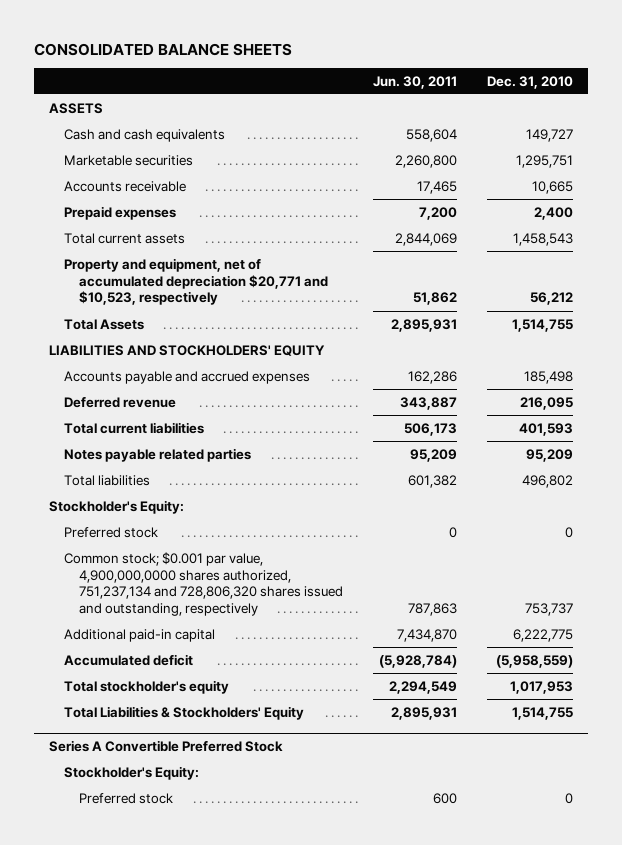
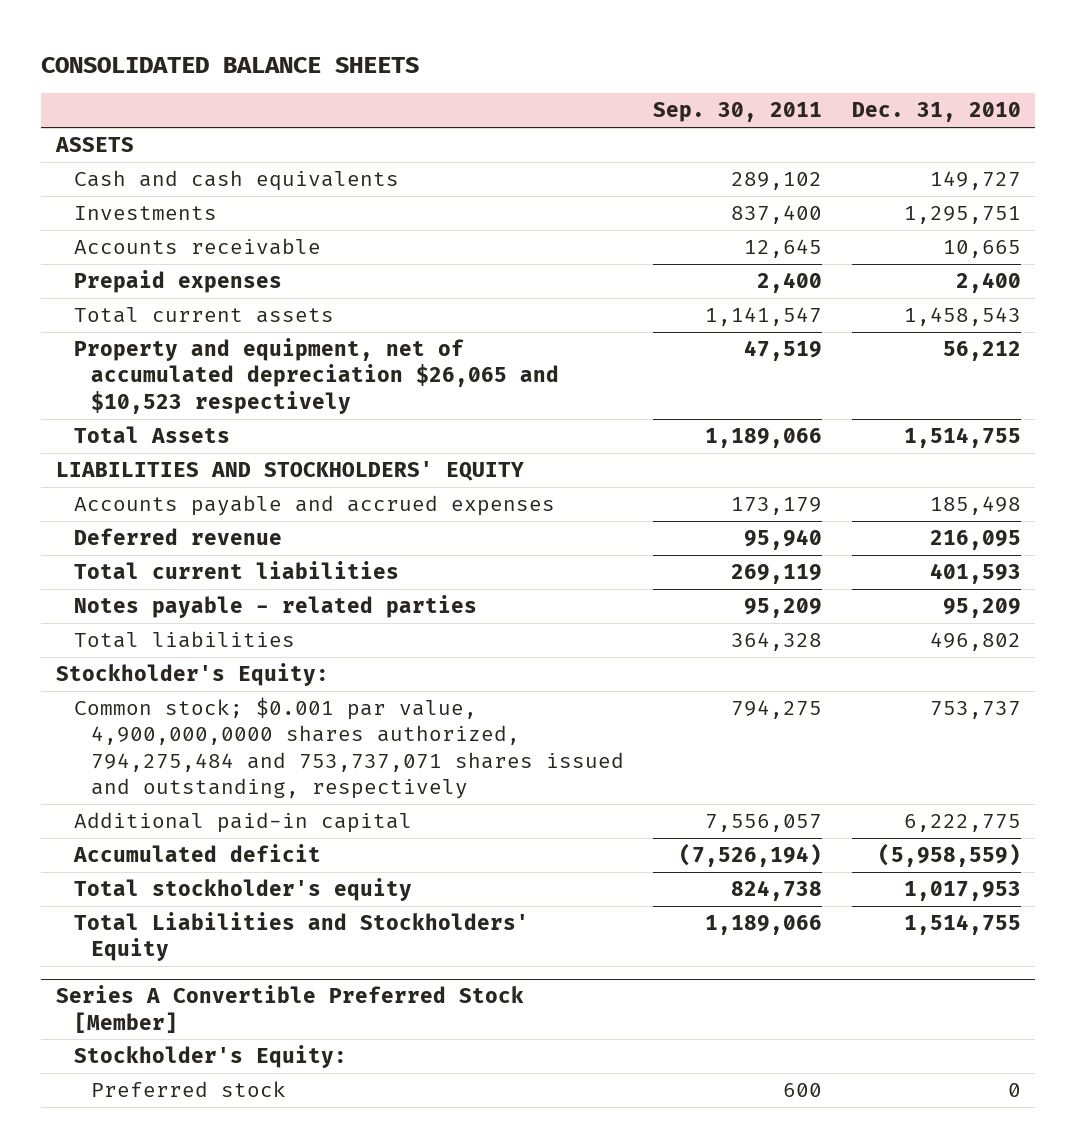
- | Jun. 30, 2011 | Dec. 31, 2010
+ | Sep. 30, 2011 | Dec. 31, 2010
- Marketable securities | 2,260,800 | 1,295,751
+ Investments | 837,400 | 1,295,751
- Property and equipment, net of accumulated depreciation $20,771 and $10,523, respectively | 51,862 | 56,212
+ Property and equipment, net of accumulated depreciation $26,065 and $10,523 respectively | 47,519 | 56,212
- Notes payable related parties | 95,209 | 95,209
+ Notes payable - related parties | 95,209 | 95,209
- Preferred stock | 0 | 0
- Common stock; $0.001 par value, 4,900,000,0000 shares authorized, 751,237,134 and 728,806,320 shares issued and outstanding, respectively | 787,863 | 753,737
+ Common stock; $0.001 par value, 4,900,000,0000 shares authorized, 794,275,484 and 753,737,071 shares issued and outstanding, respectively | 794,275 | 753,737
- Total Liabilities & Stockholders' Equity | 2,895,931 | 1,514,755
- Series A Convertible Preferred Stock
+ Total Liabilities and Stockholders' Equity | 1,189,066 | 1,514,755
+ Series A Convertible Preferred Stock [Member]

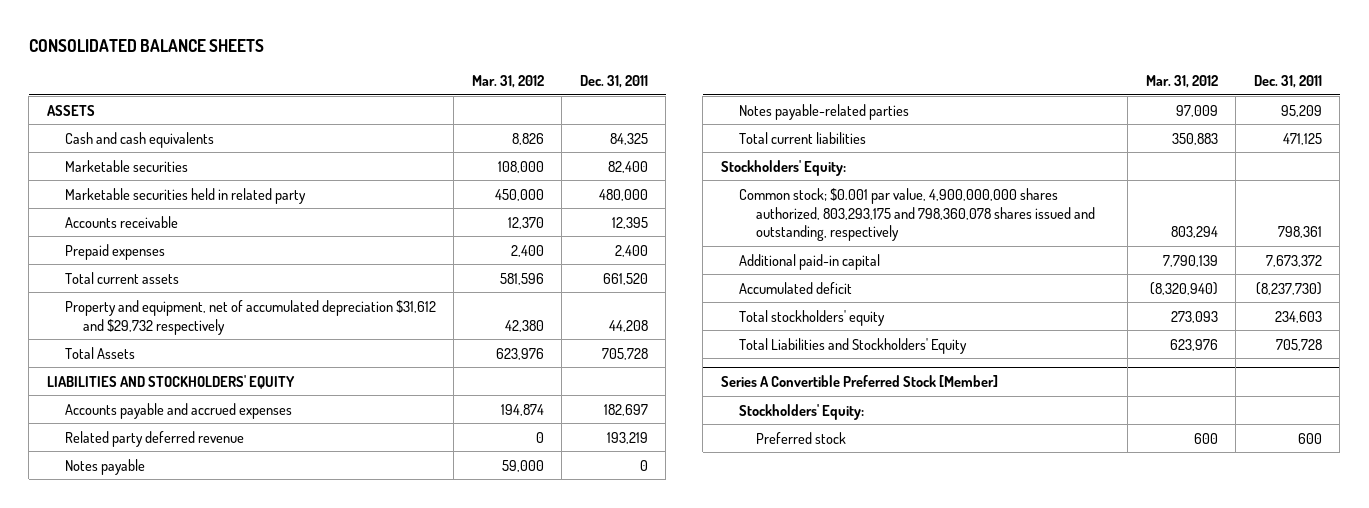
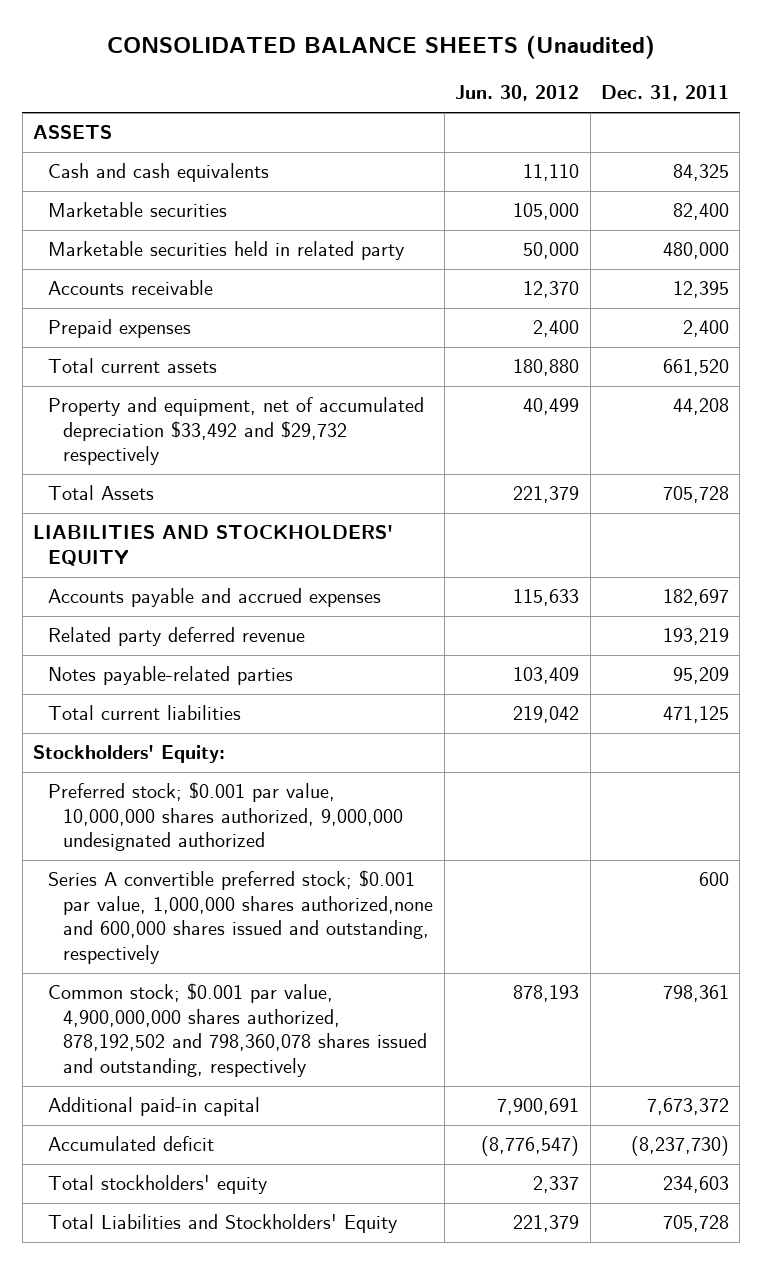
- CONSOLIDATED BALANCE SHEETS
+ CONSOLIDATED BALANCE SHEETS (Unaudited)
- | Mar. 31, 2012 | Dec. 31, 2011
+ | Jun. 30, 2012 | Dec. 31, 2011
- Property and equipment, net of accumulated depreciation $31,612 and $29,732 respectively | 42,380 | 44,208
+ Property and equipment, net of accumulated depreciation $33,492 and $29,732 respectively | 40,499 | 44,208
- Notes payable | 59,000 | 0
- Common stock; $0.001 par value, 4,900,000,000 shares authorized, 803,293,175 and 798,360,078 shares issued and outstanding, respectively | 803,294 | 798,361
+ Preferred stock; $0.001 par value, 10,000,000 shares authorized, 9,000,000 undesignated authorized
+ Series A convertible preferred stock; $0.001 par value, 1,000,000 shares authorized,none and 600,000 shares issued and outstanding, respectively | | 600
+ Common stock; $0.001 par value, 4,900,000,000 shares authorized, 878,192,502 and 798,360,078 shares issued and outstanding, respectively | 878,193 | 798,361
- Series A Convertible Preferred Stock [Member]
- Stockholders' Equity:
- Preferred stock | 600 | 600

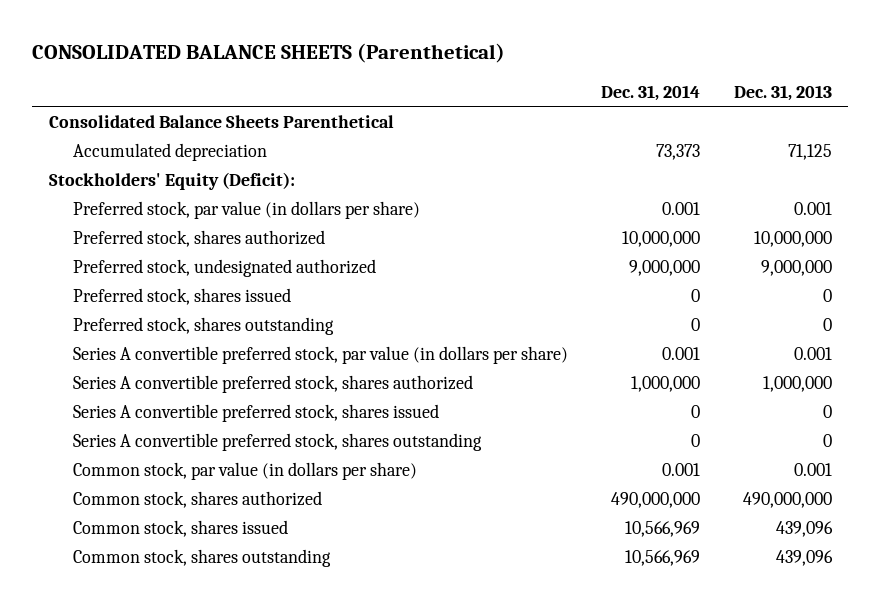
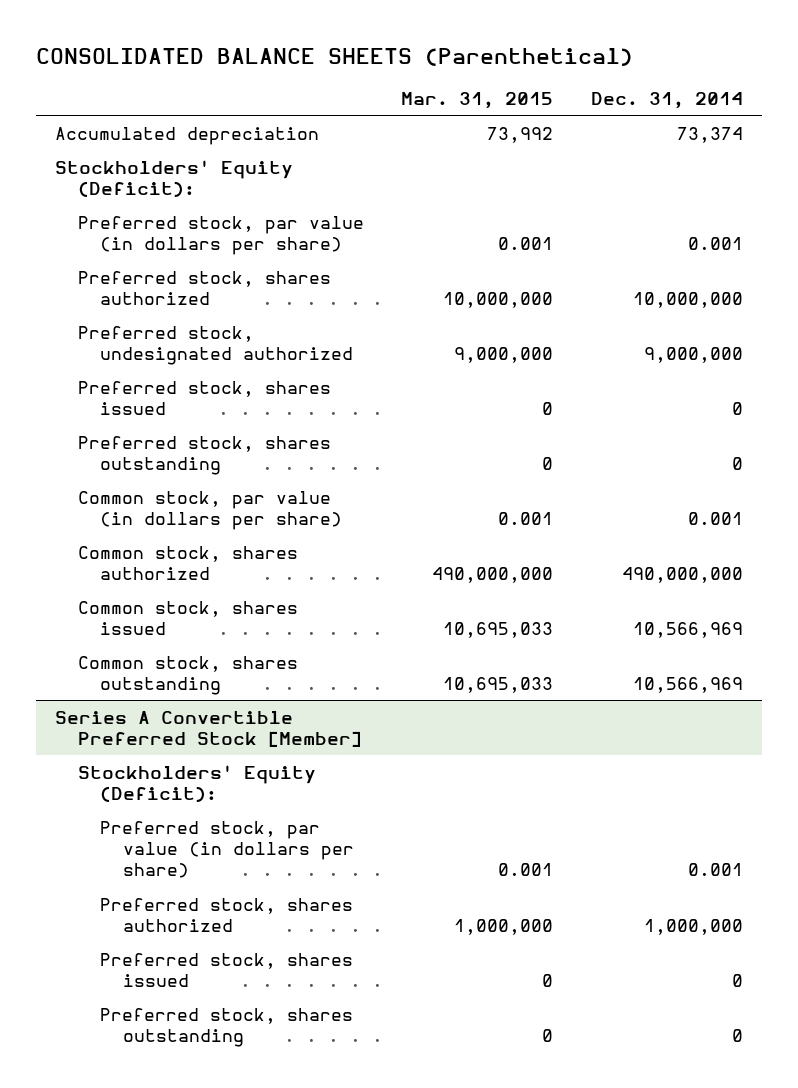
- | Dec. 31, 2014 | Dec. 31, 2013
+ | Mar. 31, 2015 | Dec. 31, 2014
- Consolidated Balance Sheets Parenthetical
- Accumulated depreciation | 73,373 | 71,125
+ Accumulated depreciation | 73,992 | 73,374
- Series A convertible preferred stock, par value (in dollars per share) | 0.001 | 0.001
- Series A convertible preferred stock, shares authorized | 1,000,000 | 1,000,000
- Series A convertible preferred stock, shares issued | 0 | 0
- Series A convertible preferred stock, shares outstanding | 0 | 0
+ Series A Convertible Preferred Stock [Member]
+ Stockholders' Equity (Deficit):
+ Preferred stock, par value (in dollars per share) | 0.001 | 0.001
+ Preferred stock, shares authorized | 1,000,000 | 1,000,000
+ Preferred stock, shares issued | 0 | 0
+ Preferred stock, shares outstanding | 0 | 0

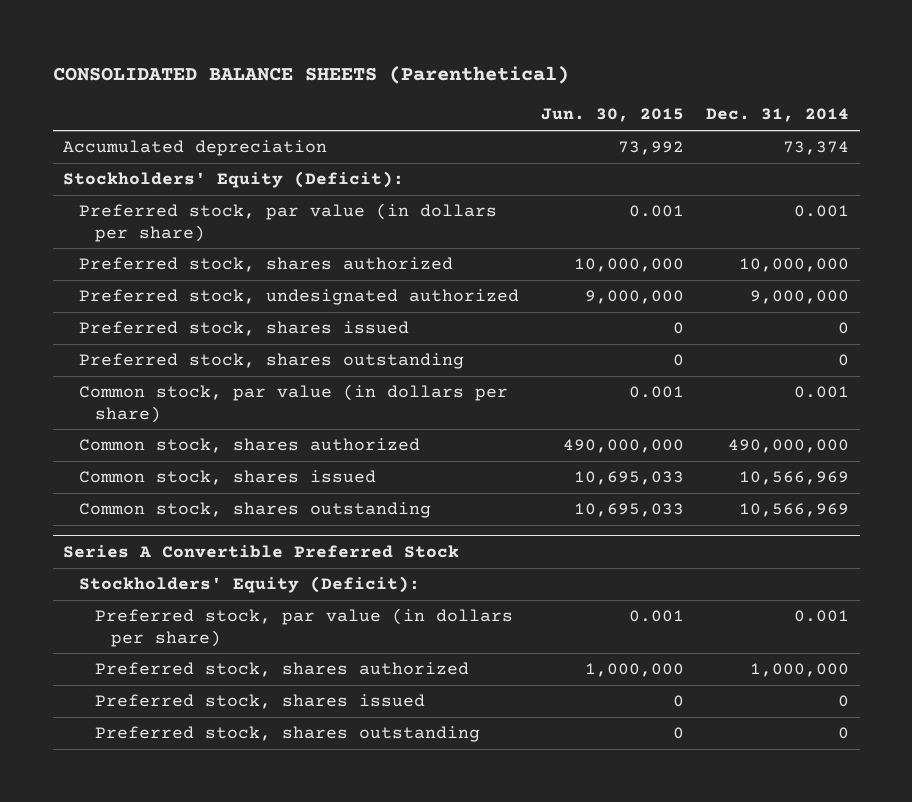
- | Mar. 31, 2015 | Dec. 31, 2014
+ | Jun. 30, 2015 | Dec. 31, 2014
- Series A Convertible Preferred Stock [Member]
+ Series A Convertible Preferred Stock

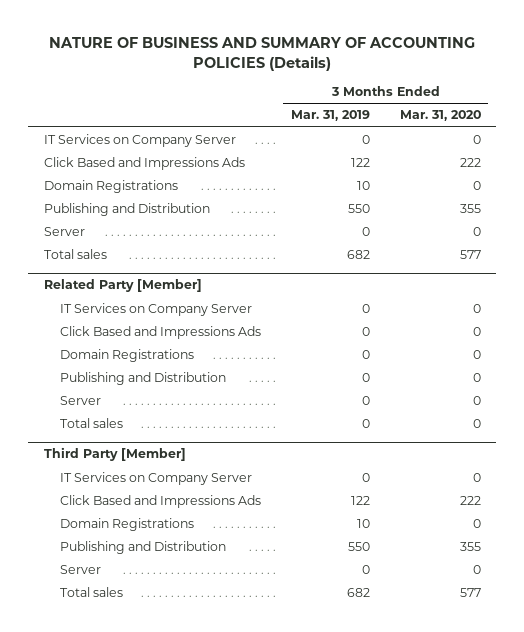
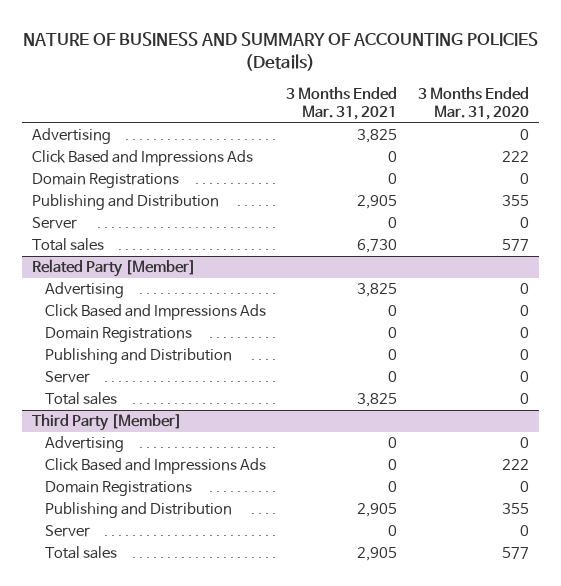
- | 3 Months Ended Mar. 31, 2019 | 3 Months Ended Mar. 31, 2020
+ | 3 Months Ended Mar. 31, 2021 | 3 Months Ended Mar. 31, 2020
- IT Services on Company Server | 0 | 0
+ Advertising | 3,825 | 0
@ Related Party [Member]
- IT Services on Company Server | 0 | 0
+ Advertising | 3,825 | 0
@ Third Party [Member]
- IT Services on Company Server | 0 | 0
+ Advertising | 0 | 0

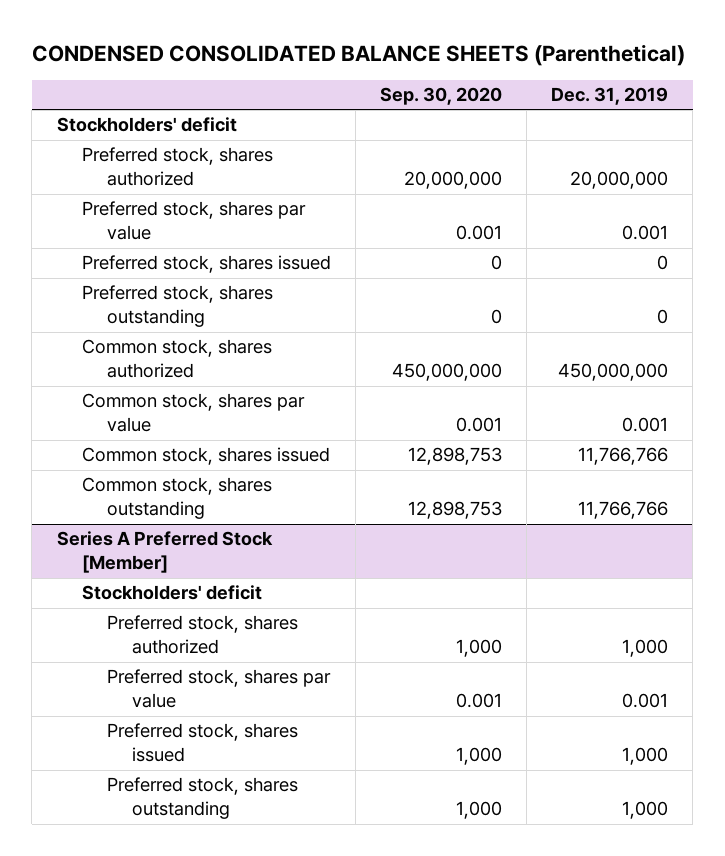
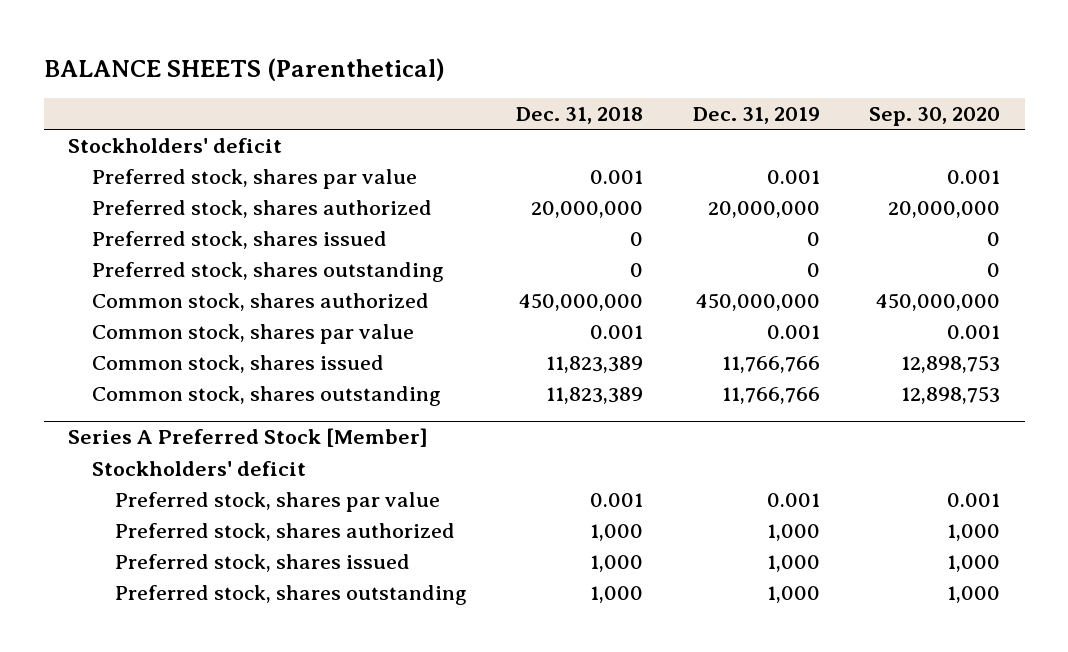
- CONDENSED CONSOLIDATED BALANCE SHEETS (Parenthetical)
+ BALANCE SHEETS (Parenthetical)
- | Sep. 30, 2020 | Dec. 31, 2019
+ | Dec. 31, 2018 | Dec. 31, 2019 | Sep. 30, 2020
moved down: Preferred stock, shares authorized | 20,000,000 | 20,000,000 | 20,000,000
@ Series A Preferred Stock [Member]
moved down: Preferred stock, shares authorized | 1,000 | 1,000 | 1,000

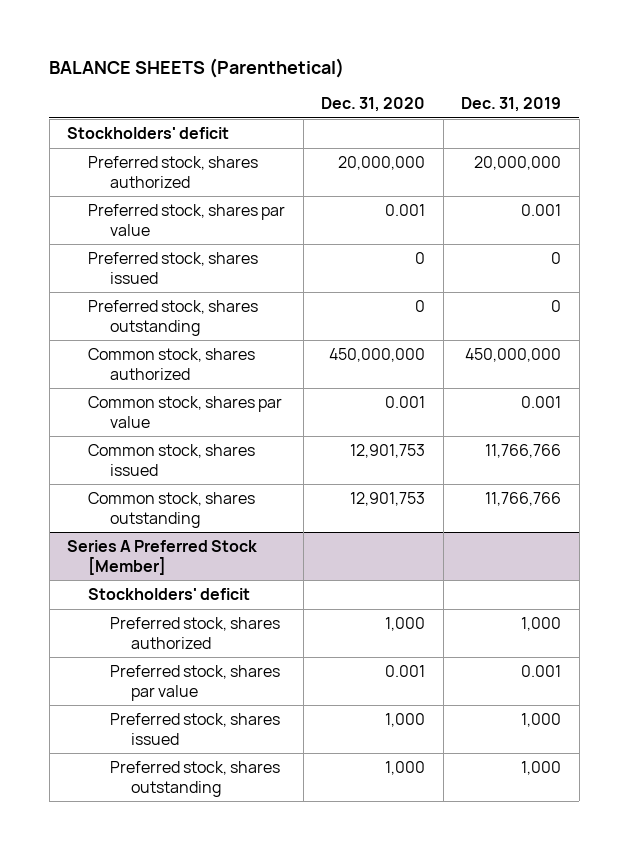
- | Dec. 31, 2018 | Dec. 31, 2019 | Sep. 30, 2020
+ | Dec. 31, 2020 | Dec. 31, 2019
moved down: Preferred stock, shares par value | 0.001 | 0.001
@ Series A Preferred Stock [Member]
moved down: Preferred stock, shares par value | 0.001 | 0.001

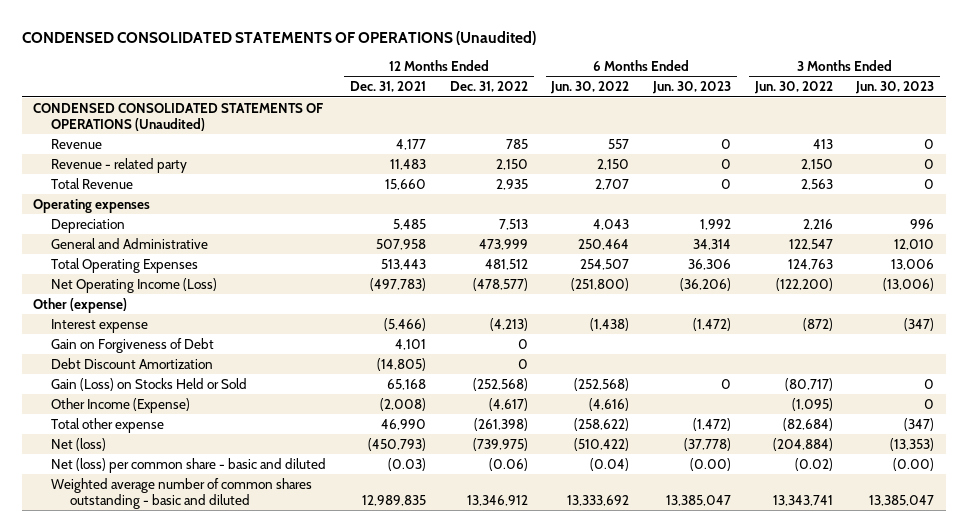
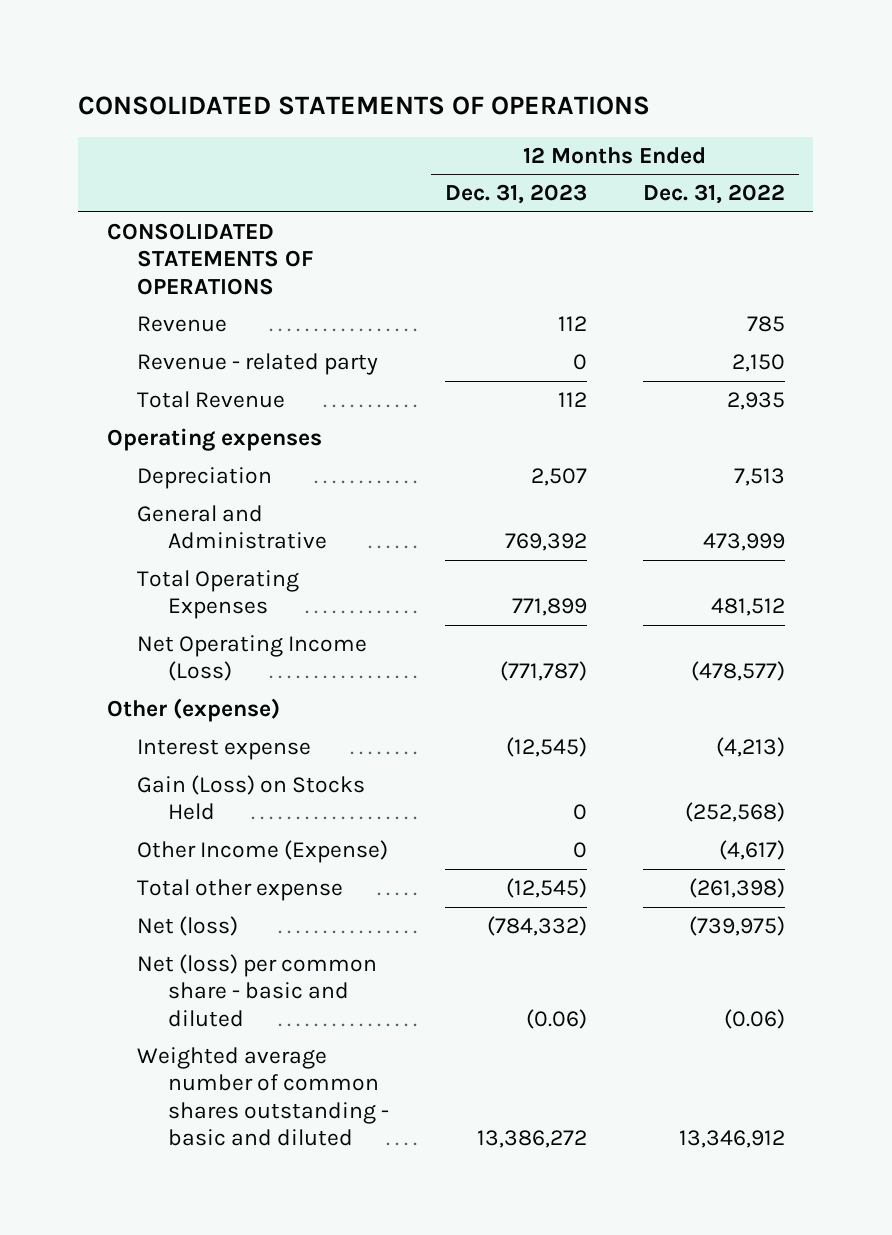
- CONDENSED CONSOLIDATED STATEMENTS OF OPERATIONS (Unaudited)
+ CONSOLIDATED STATEMENTS OF OPERATIONS
- | 12 Months Ended Dec. 31, 2021 | 12 Months Ended Dec. 31, 2022 | 6 Months Ended Jun. 30, 2022 | 6 Months Ended Jun. 30, 2023 | 3 Months Ended Jun. 30, 2022 | 3 Months Ended Jun. 30, 2023
+ | 12 Months Ended Dec. 31, 2023 | 12 Months Ended Dec. 31, 2022
- CONDENSED CONSOLIDATED STATEMENTS OF OPERATIONS (Unaudited)
+ CONSOLIDATED STATEMENTS OF OPERATIONS
- Gain on Forgiveness of Debt | 4,101 | 0 | | | |
- Debt Discount Amortization | (14,805) | 0 | | | |
- Gain (Loss) on Stocks Held or Sold | 65,168 | (252,568) | (252,568) | 0 | (80,717) | 0
+ Gain (Loss) on Stocks Held | 0 | (252,568)

